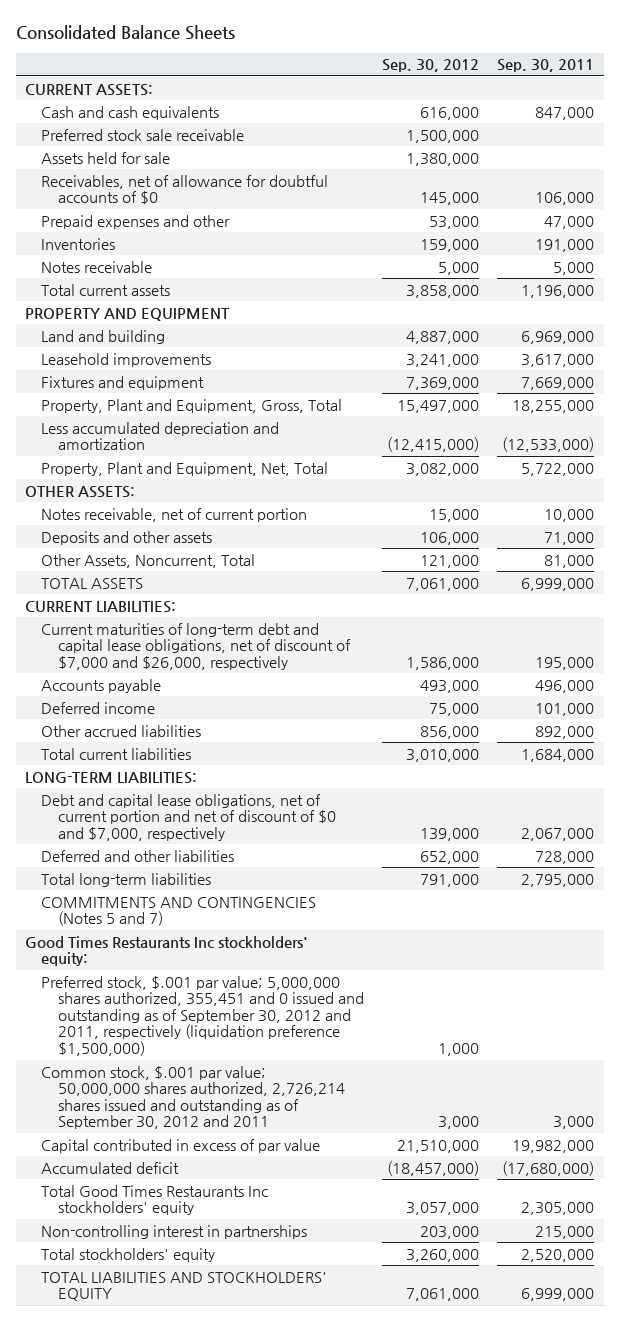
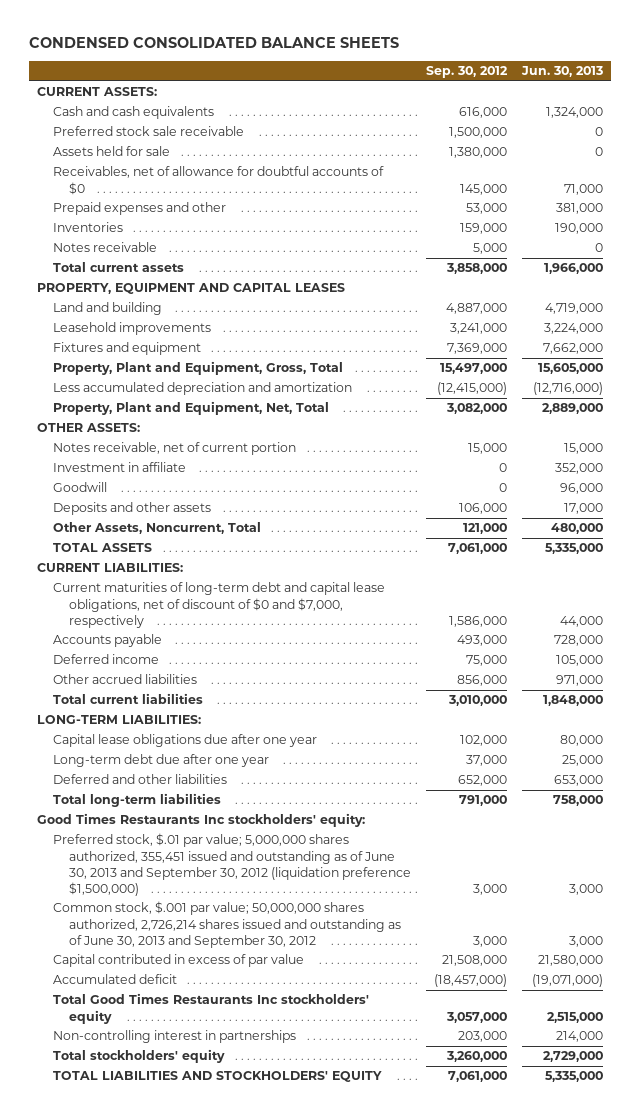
- Consolidated Balance Sheets
+ CONDENSED CONSOLIDATED BALANCE SHEETS
- | Sep. 30, 2012 | Sep. 30, 2011
+ | Sep. 30, 2012 | Jun. 30, 2013
- PROPERTY AND EQUIPMENT
+ PROPERTY, EQUIPMENT AND CAPITAL LEASES
+ Investment in affiliate | 0 | 352,000
+ Goodwill | 0 | 96,000
- Current maturities of long-term debt and capital lease obligations, net of discount of $7,000 and $26,000, respectively | 1,586,000 | 195,000
+ Current maturities of long-term debt and capital lease obligations, net of discount of $0 and $7,000, respectively | 1,586,000 | 44,000
- Debt and capital lease obligations, net of current portion and net of discount of $0 and $7,000, respectively | 139,000 | 2,067,000
+ Capital lease obligations due after one year | 102,000 | 80,000
+ Long-term debt due after one year | 37,000 | 25,000
- COMMITMENTS AND CONTINGENCIES (Notes 5 and 7)
- Preferred stock, $.001 par value; 5,000,000 shares authorized, 355,451 and 0 issued and outstanding as of September 30, 2012 and 2011, respectively (liquidation preference $1,500,000) | 1,000 |
- Common stock, $.001 par value; 50,000,000 shares authorized, 2,726,214 shares issued and outstanding as of September 30, 2012 and 2011 | 3,000 | 3,000
- Capital contributed in excess of par value | 21,510,000 | 19,982,000
+ Preferred stock, $.01 par value; 5,000,000 shares authorized, 355,451 issued and outstanding as of June 30, 2013 and September 30, 2012 (liquidation preference $1,500,000) | 3,000 | 3,000
+ Common stock, $.001 par value; 50,000,000 shares authorized, 2,726,214 shares issued and outstanding as of June 30, 2013 and September 30, 2012 | 3,000 | 3,000
+ Capital contributed in excess of par value | 21,508,000 | 21,580,000

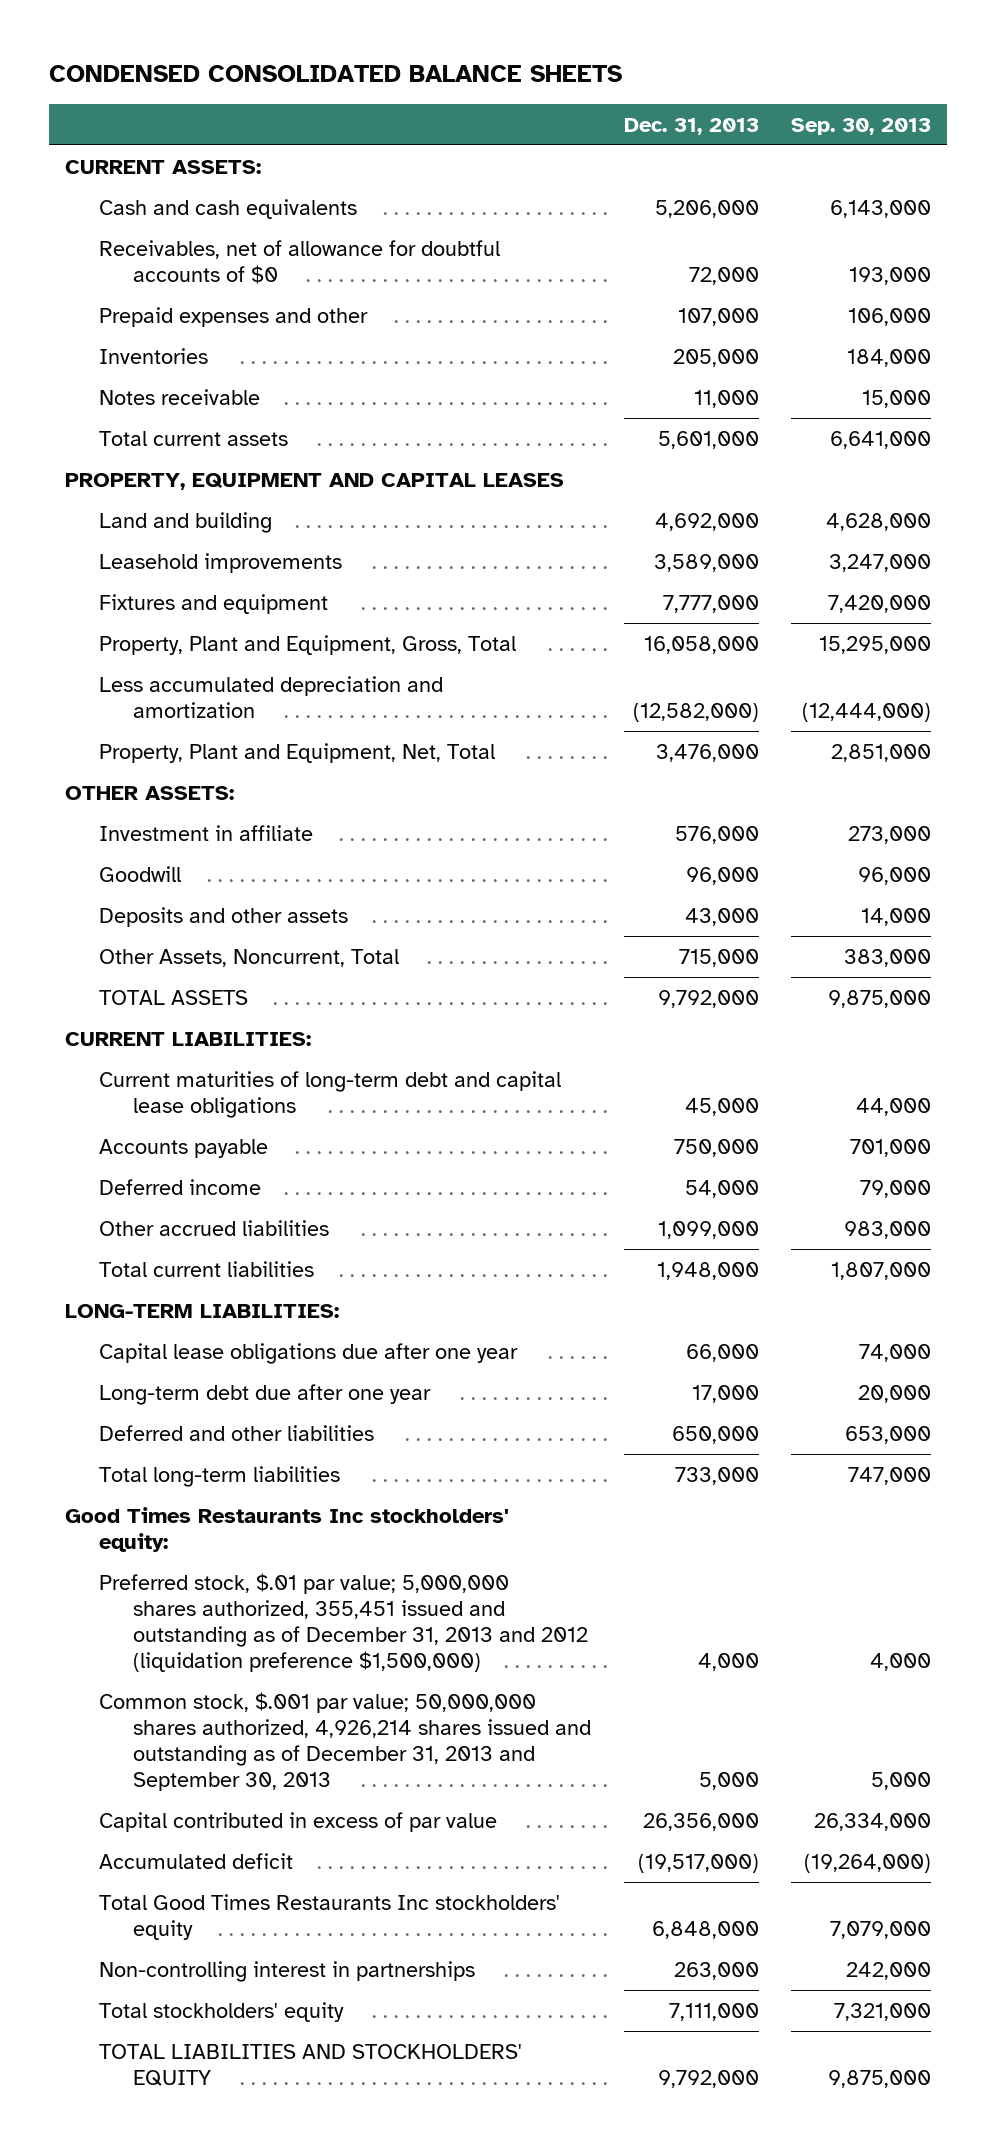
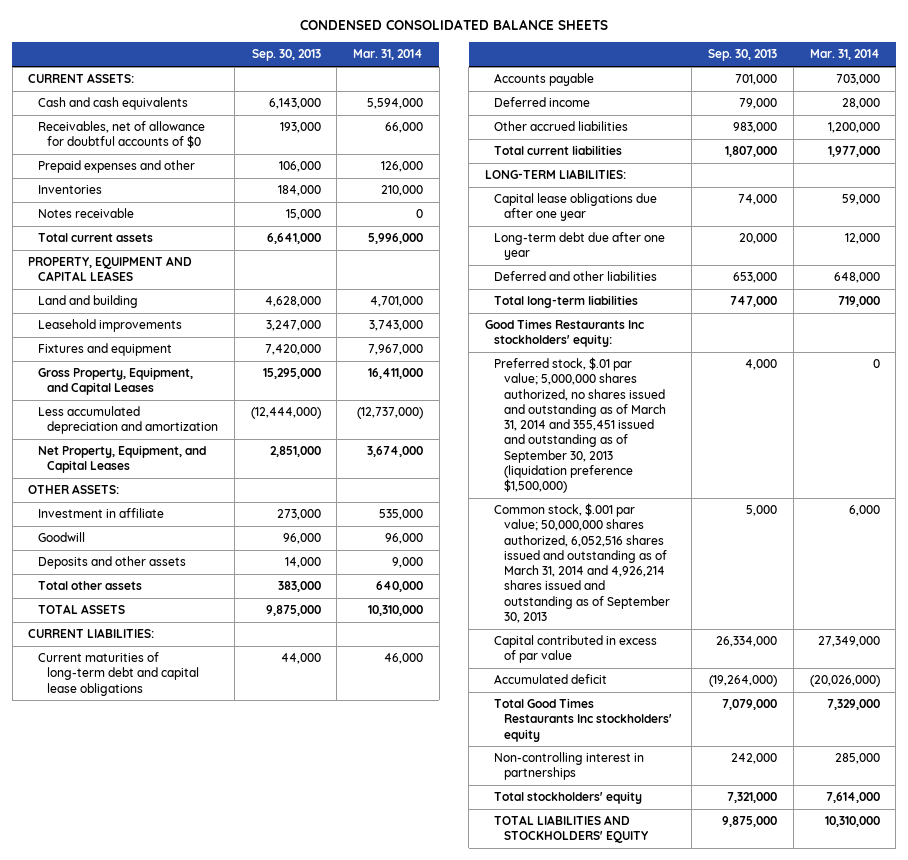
- | Dec. 31, 2013 | Sep. 30, 2013
+ | Sep. 30, 2013 | Mar. 31, 2014
- Property, Plant and Equipment, Gross, Total | 16,058,000 | 15,295,000
+ Gross Property, Equipment, and Capital Leases | 15,295,000 | 16,411,000
- Property, Plant and Equipment, Net, Total | 3,476,000 | 2,851,000
+ Net Property, Equipment, and Capital Leases | 2,851,000 | 3,674,000
- Other Assets, Noncurrent, Total | 715,000 | 383,000
+ Total other assets | 383,000 | 640,000
- Preferred stock, $.01 par value; 5,000,000 shares authorized, 355,451 issued and outstanding as of December 31, 2013 and 2012 (liquidation preference $1,500,000) | 4,000 | 4,000
- Common stock, $.001 par value; 50,000,000 shares authorized, 4,926,214 shares issued and outstanding as of December 31, 2013 and September 30, 2013 | 5,000 | 5,000
+ Preferred stock, $.01 par value; 5,000,000 shares authorized, no shares issued and outstanding as of March 31, 2014 and 355,451 issued and outstanding as of September 30, 2013 (liquidation preference $1,500,000) | 4,000 | 0
+ Common stock, $.001 par value; 50,000,000 shares authorized, 6,052,516 shares issued and outstanding as of March 31, 2014 and 4,926,214 shares issued and outstanding as of September 30, 2013 | 5,000 | 6,000

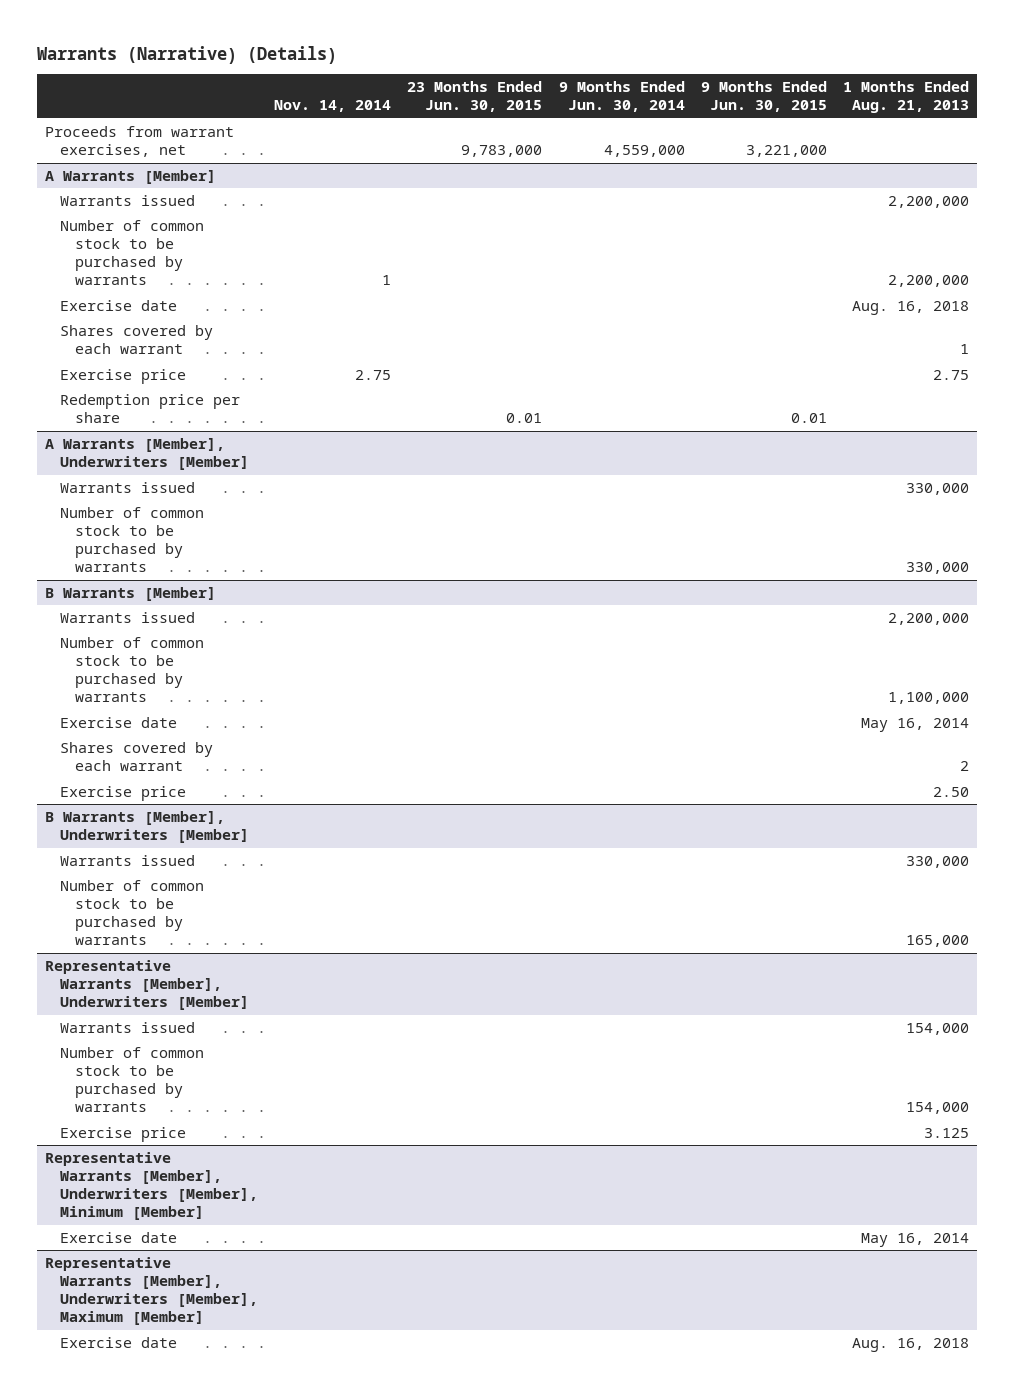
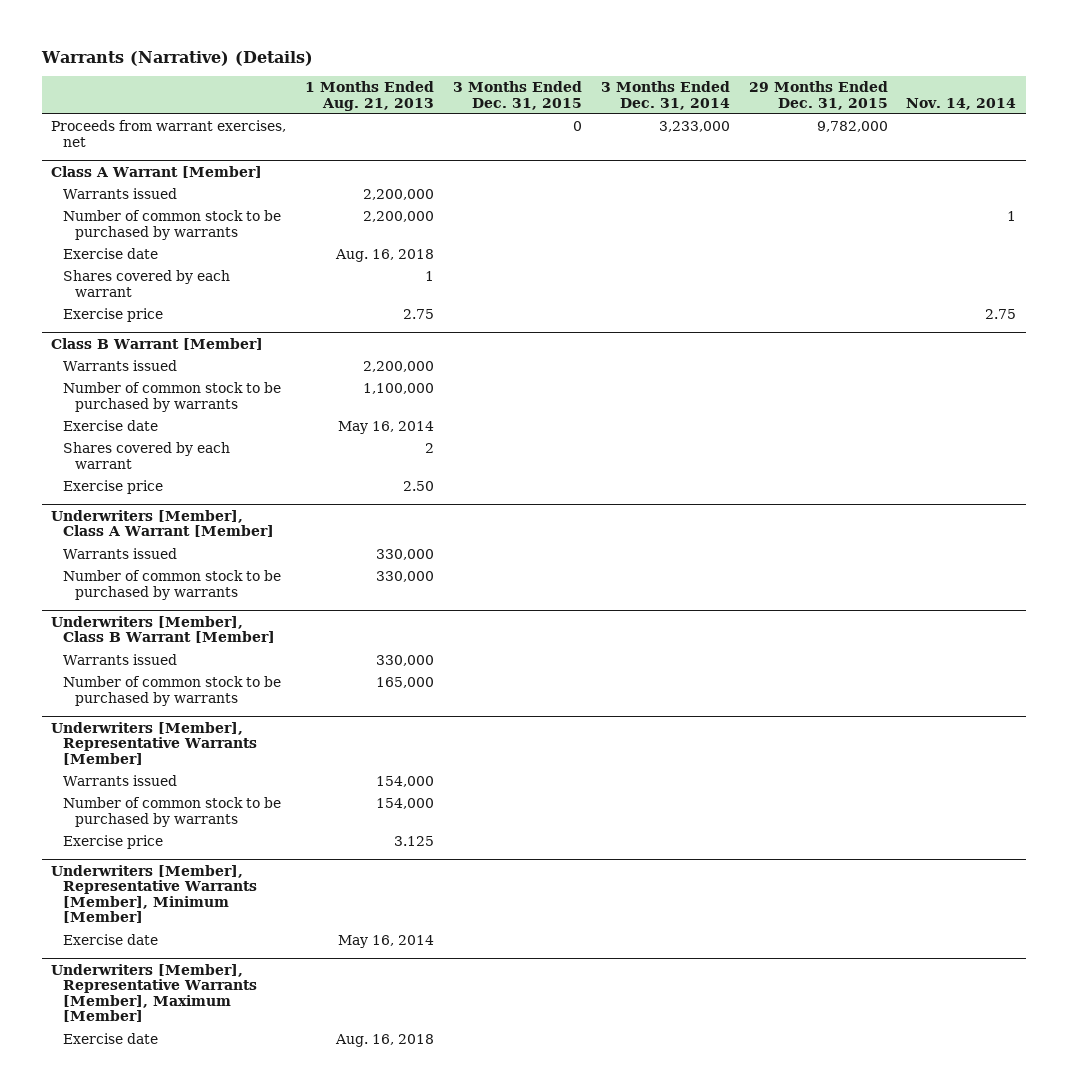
- | Nov. 14, 2014 | 23 Months Ended Jun. 30, 2015 | 9 Months Ended Jun. 30, 2014 | 9 Months Ended Jun. 30, 2015 | 1 Months Ended Aug. 21, 2013
+ | 1 Months Ended Aug. 21, 2013 | 3 Months Ended Dec. 31, 2015 | 3 Months Ended Dec. 31, 2014 | 29 Months Ended Dec. 31, 2015 | Nov. 14, 2014
- A Warrants [Member]
+ Class A Warrant [Member]
- Redemption price per share | | 0.01 | | 0.01 |
- A Warrants [Member], Underwriters [Member]
- Warrants issued | | | | | 330,000
- Number of common stock to be purchased by warrants | | | | | 330,000
- B Warrants [Member]
+ Class B Warrant [Member]
- B Warrants [Member], Underwriters [Member]
+ Underwriters [Member], Class A Warrant [Member]
+ Number of common stock to be purchased by warrants | 330,000 | | | |
+ Underwriters [Member], Class B Warrant [Member]
+ Warrants issued | 330,000 | | | |
- Representative Warrants [Member], Underwriters [Member]
+ Underwriters [Member], Representative Warrants [Member]
- Representative Warrants [Member], Underwriters [Member], Minimum [Member]
+ Underwriters [Member], Representative Warrants [Member], Minimum [Member]
- Representative Warrants [Member], Underwriters [Member], Maximum [Member]
+ Underwriters [Member], Representative Warrants [Member], Maximum [Member]

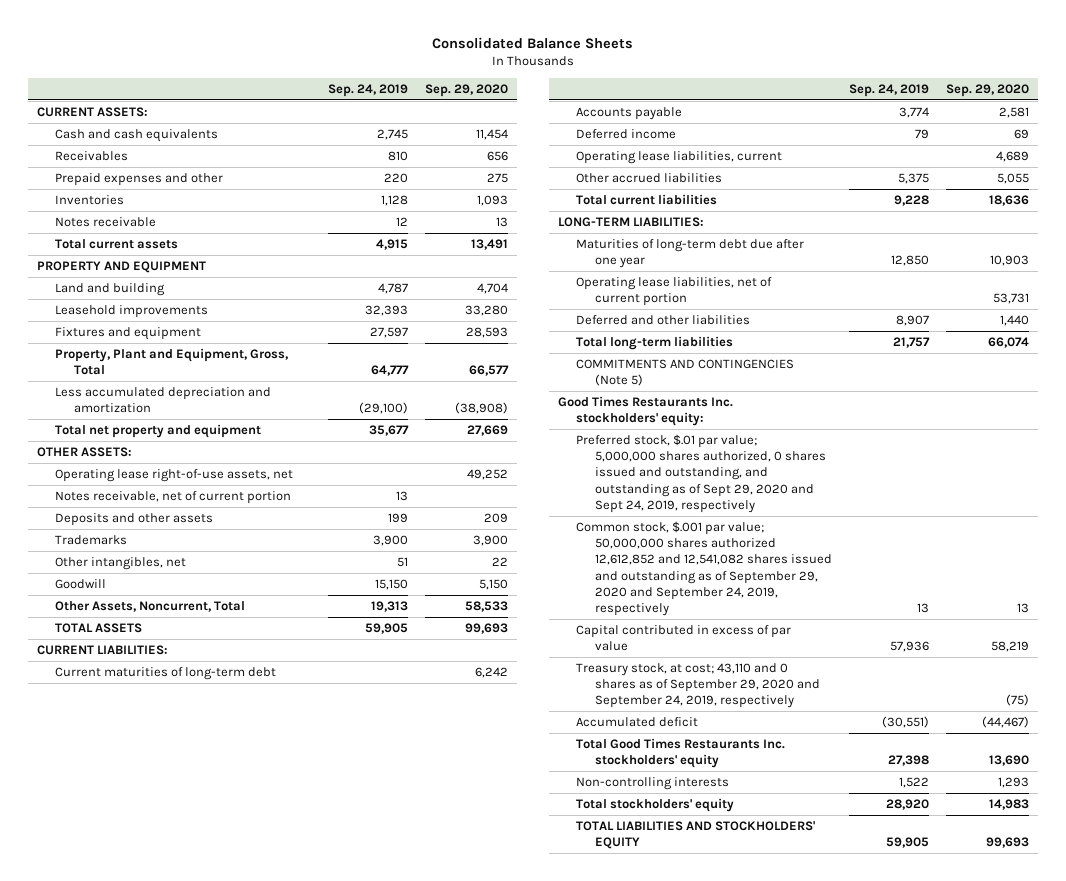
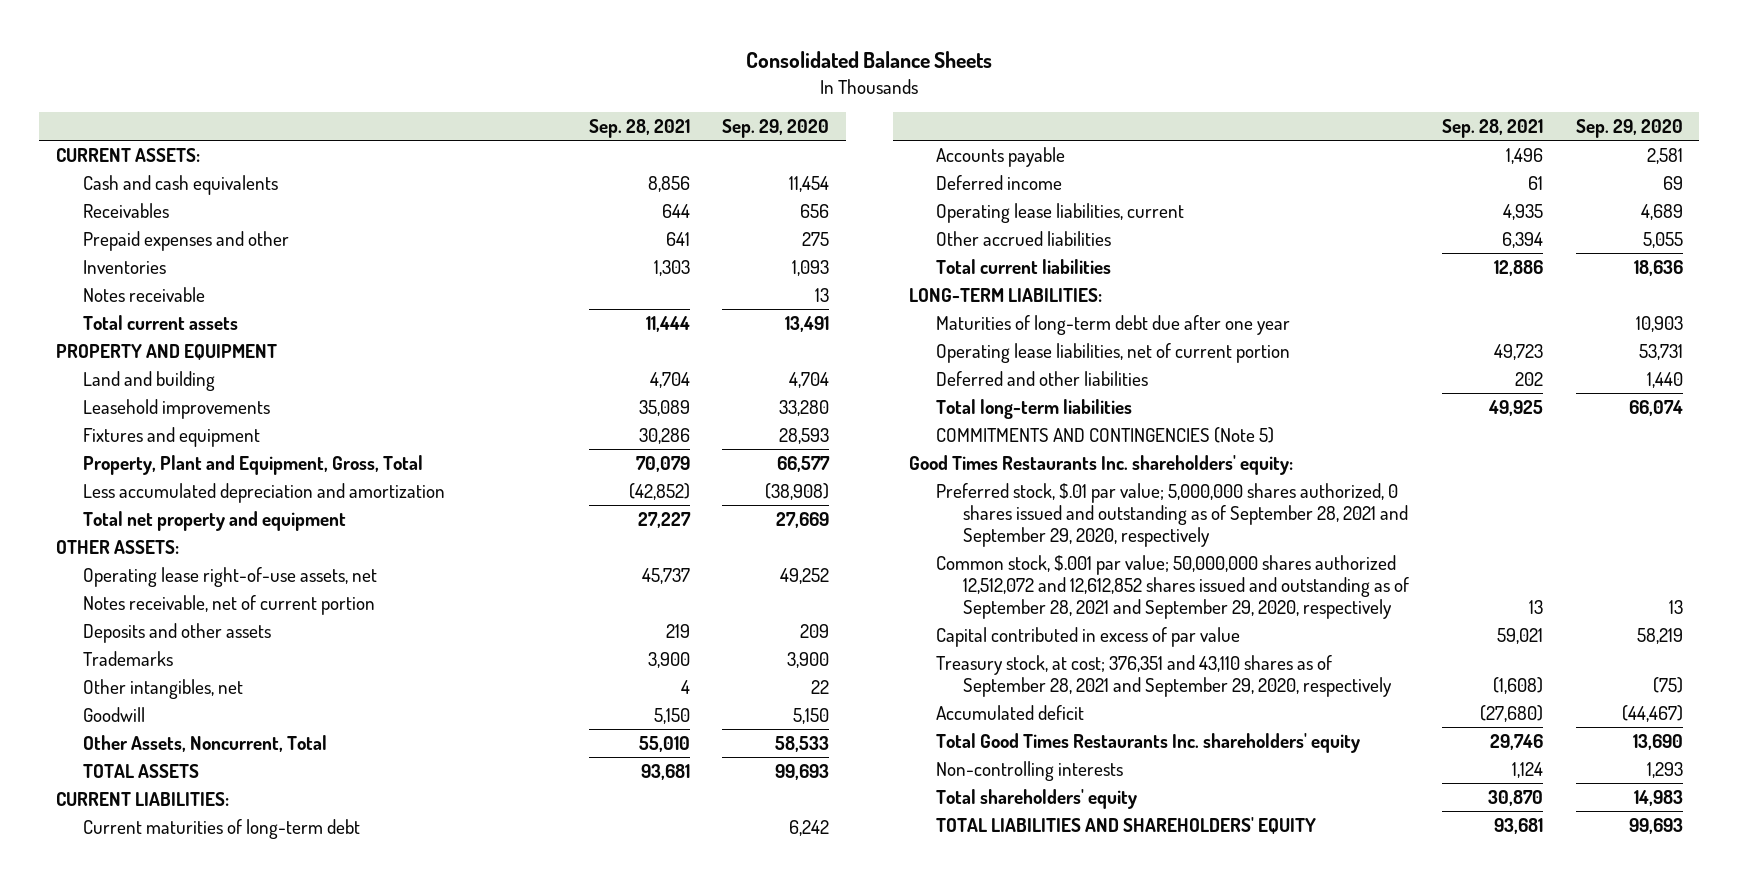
- | Sep. 24, 2019 | Sep. 29, 2020
+ | Sep. 28, 2021 | Sep. 29, 2020
- Good Times Restaurants Inc. stockholders' equity:
- Preferred stock, $.01 par value; 5,000,000 shares authorized, 0 shares issued and outstanding, and outstanding as of Sept 29, 2020 and Sept 24, 2019, respectively
- Common stock, $.001 par value; 50,000,000 shares authorized 12,612,852 and 12,541,082 shares issued and outstanding as of September 29, 2020 and September 24, 2019, respectively | 13 | 13
+ Good Times Restaurants Inc. shareholders' equity:
+ Preferred stock, $.01 par value; 5,000,000 shares authorized, 0 shares issued and outstanding as of September 28, 2021 and September 29, 2020, respectively
+ Common stock, $.001 par value; 50,000,000 shares authorized 12,512,072 and 12,612,852 shares issued and outstanding as of September 28, 2021 and September 29, 2020, respectively | 13 | 13
- Treasury stock, at cost; 43,110 and 0 shares as of September 29, 2020 and September 24, 2019, respectively | | (75)
+ Treasury stock, at cost; 376,351 and 43,110 shares as of September 28, 2021 and September 29, 2020, respectively | (1,608) | (75)
- Total Good Times Restaurants Inc. stockholders' equity | 27,398 | 13,690
+ Total Good Times Restaurants Inc. shareholders' equity | 29,746 | 13,690
- Total stockholders' equity | 28,920 | 14,983
- TOTAL LIABILITIES AND STOCKHOLDERS' EQUITY | 59,905 | 99,693
+ Total shareholders' equity | 30,870 | 14,983
+ TOTAL LIABILITIES AND SHAREHOLDERS' EQUITY | 93,681 | 99,693

